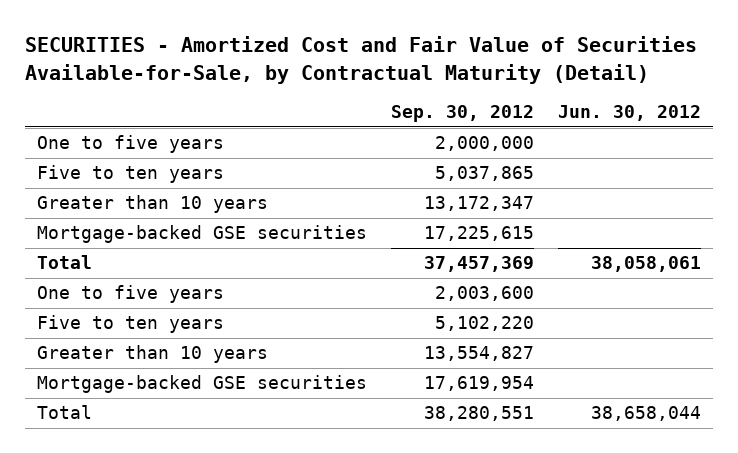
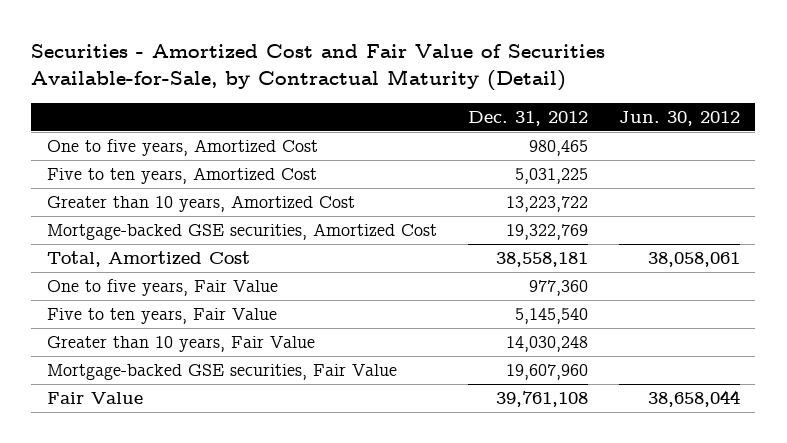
- SECURITIES - Amortized Cost and Fair Value of Securities Available-for-Sale, by Contractual Maturity (Detail)
+ Securities - Amortized Cost and Fair Value of Securities Available-for-Sale, by Contractual Maturity (Detail)
- | Sep. 30, 2012 | Jun. 30, 2012
+ | Dec. 31, 2012 | Jun. 30, 2012
- One to five years | 2,000,000 |
- Five to ten years | 5,037,865 |
- Greater than 10 years | 13,172,347 |
- Mortgage-backed GSE securities | 17,225,615 |
- Total | 37,457,369 | 38,058,061
- One to five years | 2,003,600 |
- Five to ten years | 5,102,220 |
- Greater than 10 years | 13,554,827 |
- Mortgage-backed GSE securities | 17,619,954 |
- Total | 38,280,551 | 38,658,044
+ One to five years, Amortized Cost | 980,465 |
+ Five to ten years, Amortized Cost | 5,031,225 |
+ Greater than 10 years, Amortized Cost | 13,223,722 |
+ Mortgage-backed GSE securities, Amortized Cost | 19,322,769 |
+ Total, Amortized Cost | 38,558,181 | 38,058,061
+ One to five years, Fair Value | 977,360 |
+ Five to ten years, Fair Value | 5,145,540 |
+ Greater than 10 years, Fair Value | 14,030,248 |
+ Mortgage-backed GSE securities, Fair Value | 19,607,960 |
+ Fair Value | 39,761,108 | 38,658,044

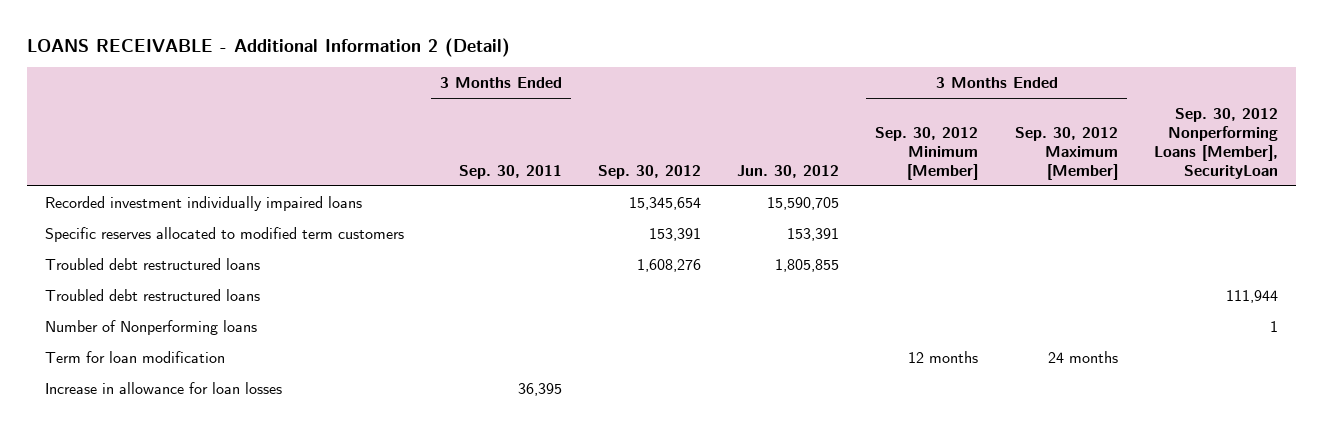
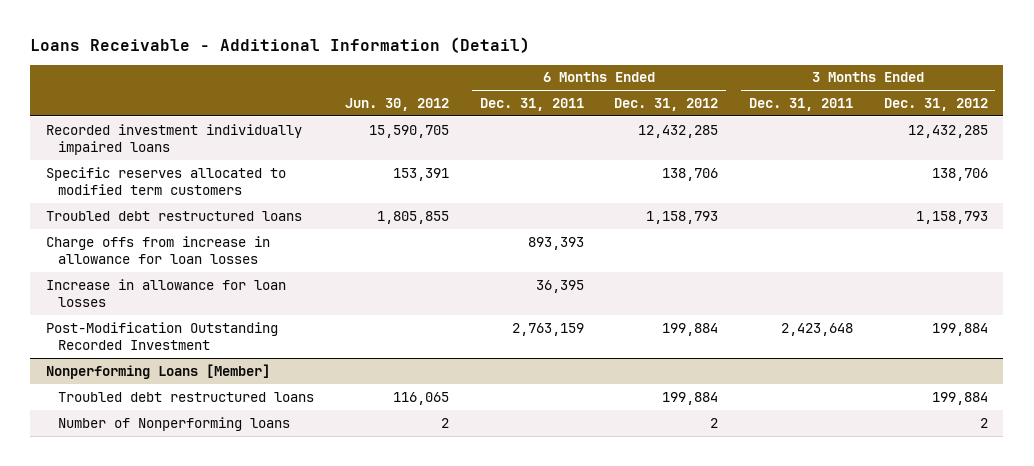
- LOANS RECEIVABLE - Additional Information 2 (Detail)
+ Loans Receivable - Additional Information (Detail)
- | 3 Months Ended Sep. 30, 2011 | Sep. 30, 2012 | Jun. 30, 2012 | 3 Months Ended Sep. 30, 2012 Minimum [Member] | 3 Months Ended Sep. 30, 2012 Maximum [Member] | Sep. 30, 2012 Nonperforming Loans [Member], SecurityLoan
+ | Jun. 30, 2012 | 6 Months Ended Dec. 31, 2011 | 6 Months Ended Dec. 31, 2012 | 3 Months Ended Dec. 31, 2011 | 3 Months Ended Dec. 31, 2012
- Troubled debt restructured loans | | | | | | 111,944
- Number of Nonperforming loans | | | | | | 1
- Term for loan modification | | | | 12 months | 24 months |
+ Charge offs from increase in allowance for loan losses | | 893,393 | | |
+ Post-Modification Outstanding Recorded Investment | | 2,763,159 | 199,884 | 2,423,648 | 199,884
+ Nonperforming Loans [Member]
+ Troubled debt restructured loans | 116,065 | | 199,884 | | 199,884
+ Number of Nonperforming loans | 2 | | 2 | | 2

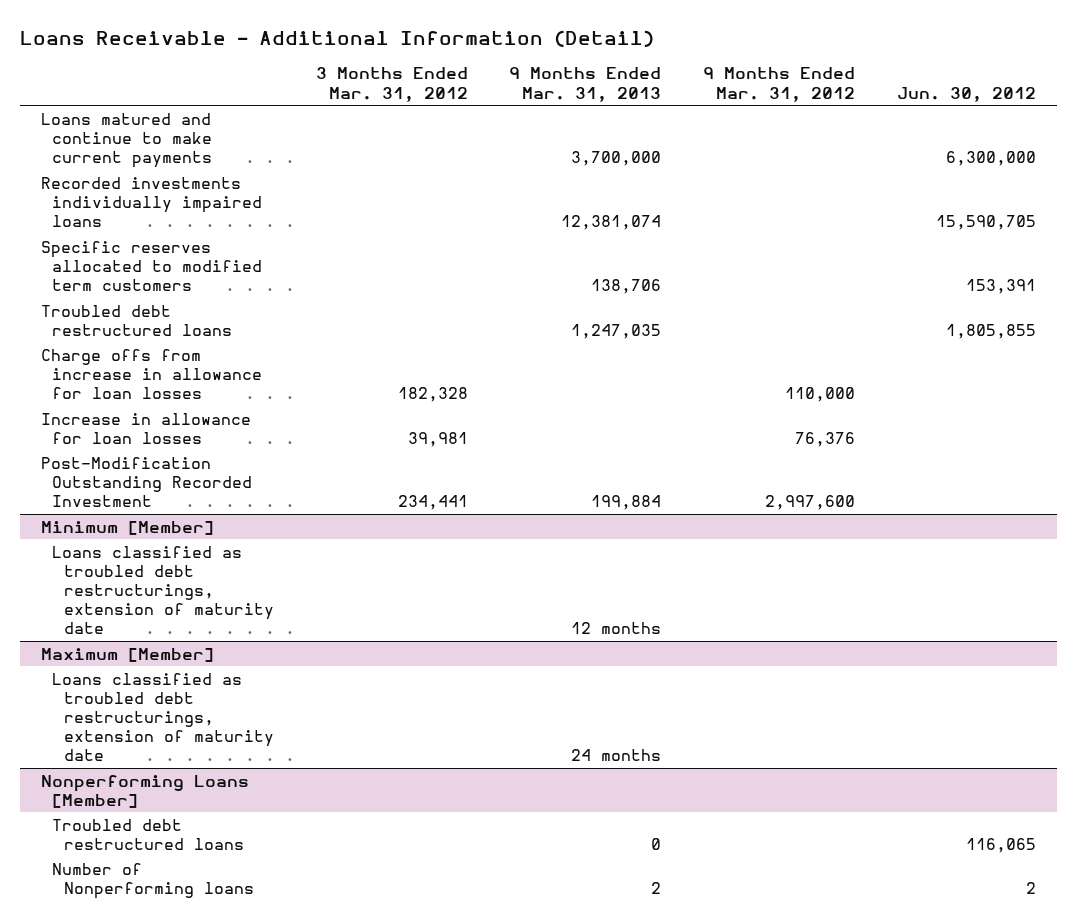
- | Jun. 30, 2012 | 6 Months Ended Dec. 31, 2011 | 6 Months Ended Dec. 31, 2012 | 3 Months Ended Dec. 31, 2011 | 3 Months Ended Dec. 31, 2012
+ | 3 Months Ended Mar. 31, 2012 | 9 Months Ended Mar. 31, 2013 | 9 Months Ended Mar. 31, 2012 | Jun. 30, 2012
- Recorded investment individually impaired loans | 15,590,705 | | 12,432,285 | | 12,432,285
+ Loans matured and continue to make current payments | | 3,700,000 | | 6,300,000
+ Recorded investments individually impaired loans | | 12,381,074 | | 15,590,705
+ Minimum [Member]
+ Loans classified as troubled debt restructurings, extension of maturity date | | 12 months | |
+ Maximum [Member]
+ Loans classified as troubled debt restructurings, extension of maturity date | | 24 months | |

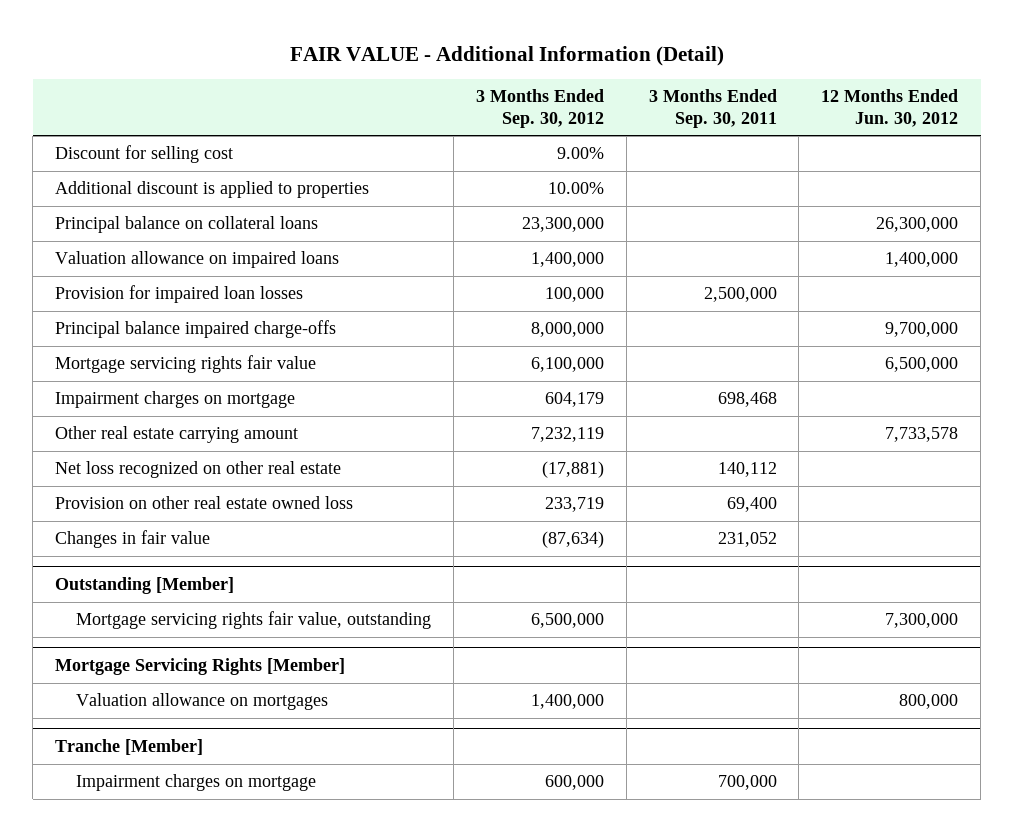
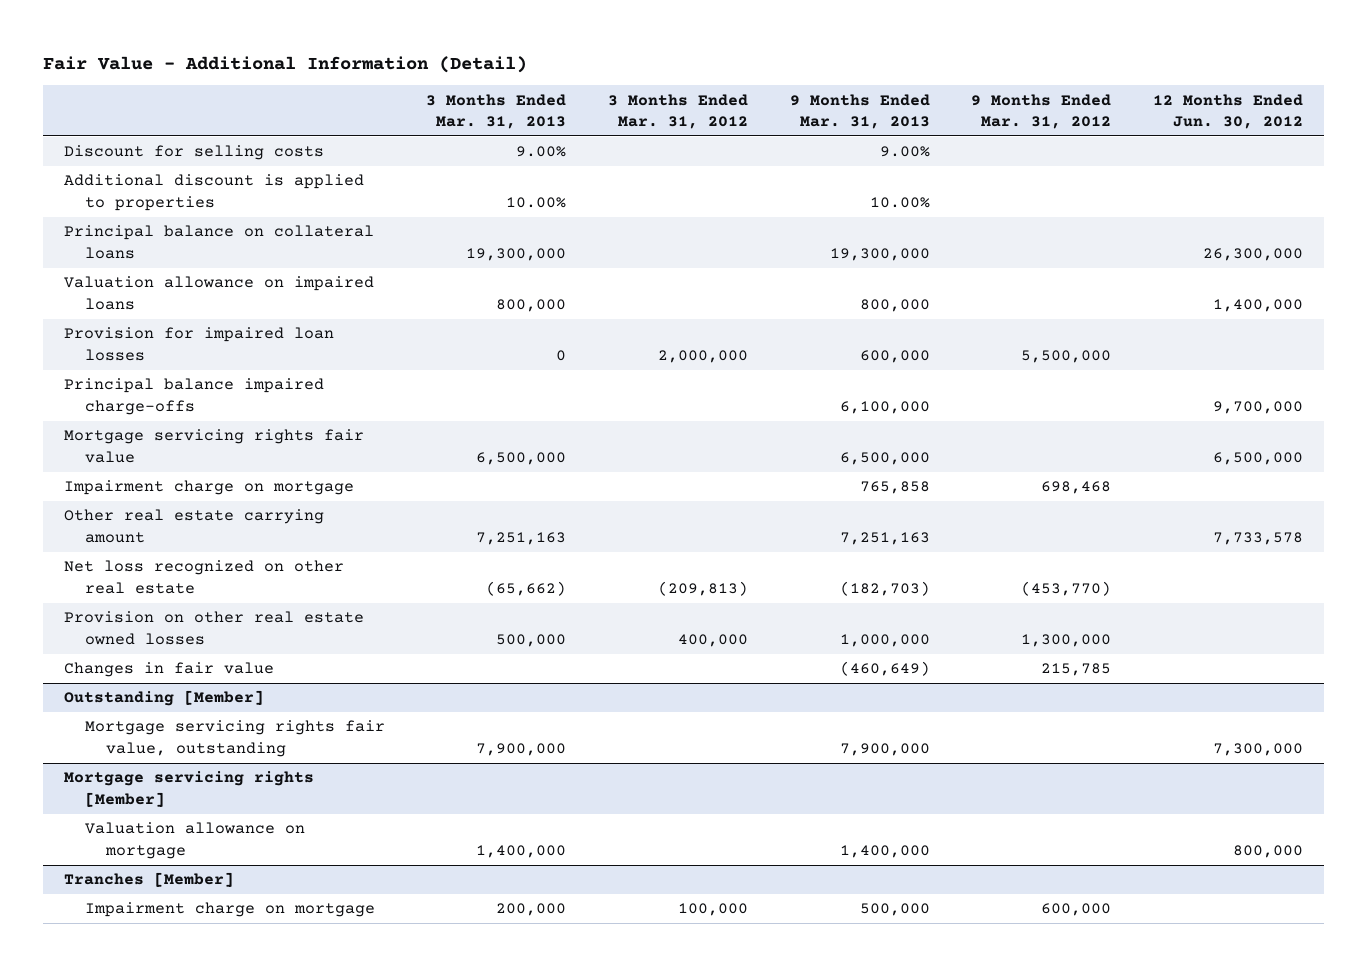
- FAIR VALUE - Additional Information (Detail)
+ Fair Value - Additional Information (Detail)
- | 3 Months Ended Sep. 30, 2012 | 3 Months Ended Sep. 30, 2011 | 12 Months Ended Jun. 30, 2012
+ | 3 Months Ended Mar. 31, 2013 | 3 Months Ended Mar. 31, 2012 | 9 Months Ended Mar. 31, 2013 | 9 Months Ended Mar. 31, 2012 | 12 Months Ended Jun. 30, 2012
- Discount for selling cost | 9.00% | |
+ Discount for selling costs | 9.00% | | 9.00% | |
- Impairment charges on mortgage | 604,179 | 698,468 |
+ Impairment charge on mortgage | | | 765,858 | 698,468 |
- Provision on other real estate owned loss | 233,719 | 69,400 |
+ Provision on other real estate owned losses | 500,000 | 400,000 | 1,000,000 | 1,300,000 |
- Mortgage Servicing Rights [Member]
- Valuation allowance on mortgages | 1,400,000 | | 800,000
- Tranche [Member]
- Impairment charges on mortgage | 600,000 | 700,000 |
+ Mortgage servicing rights [Member]
+ Valuation allowance on mortgage | 1,400,000 | | 1,400,000 | | 800,000
+ Tranches [Member]
+ Impairment charge on mortgage | 200,000 | 100,000 | 500,000 | 600,000 |

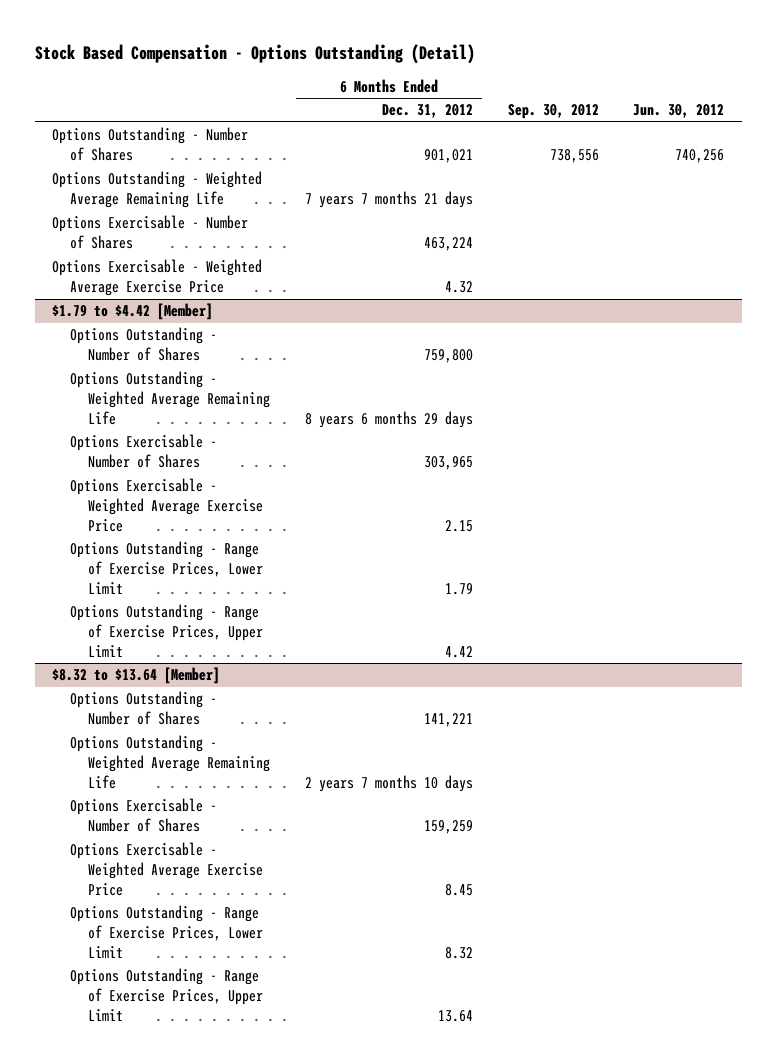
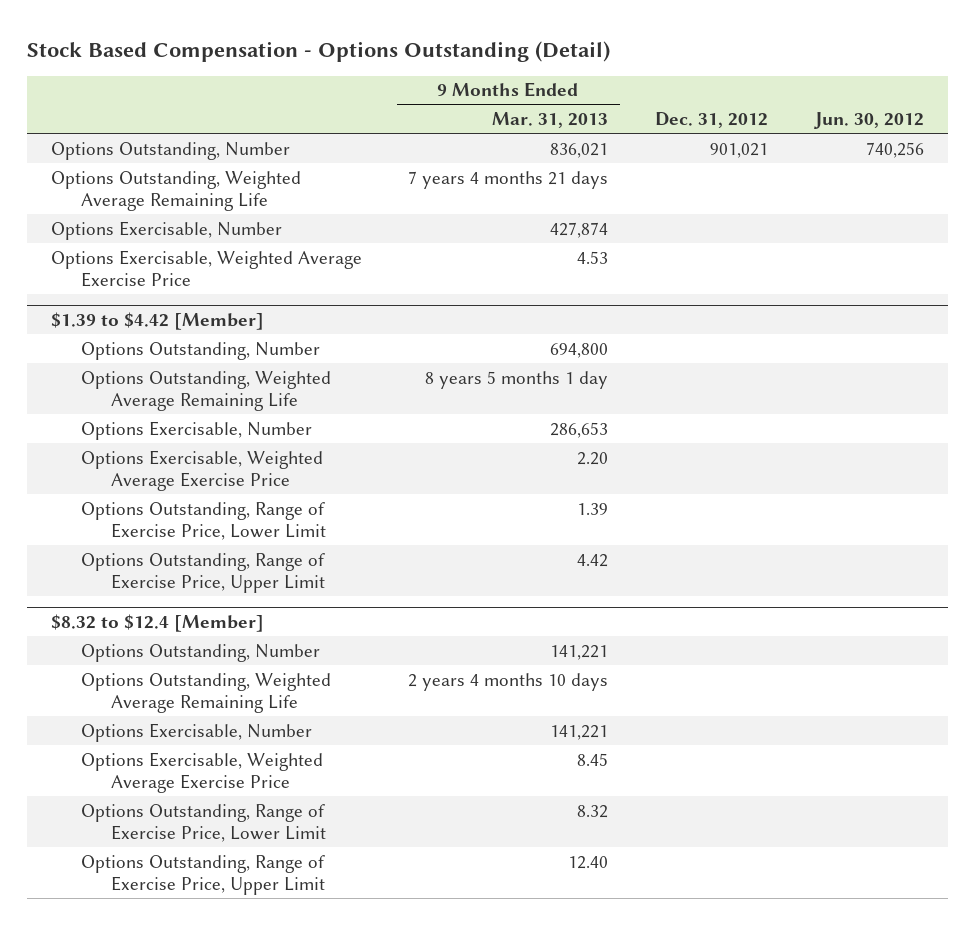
- | 6 Months Ended Dec. 31, 2012 | Sep. 30, 2012 | Jun. 30, 2012
+ | 9 Months Ended Mar. 31, 2013 | Dec. 31, 2012 | Jun. 30, 2012
- Options Outstanding - Number of Shares | 901,021 | 738,556 | 740,256
- Options Outstanding - Weighted Average Remaining Life | 7 years 7 months 21 days | |
- Options Exercisable - Number of Shares | 463,224 | |
- Options Exercisable - Weighted Average Exercise Price | 4.32 | |
- $1.79 to $4.42 [Member]
- Options Outstanding - Number of Shares | 759,800 | |
- Options Outstanding - Weighted Average Remaining Life | 8 years 6 months 29 days | |
- Options Exercisable - Number of Shares | 303,965 | |
- Options Exercisable - Weighted Average Exercise Price | 2.15 | |
- Options Outstanding - Range of Exercise Prices, Lower Limit | 1.79 | |
- Options Outstanding - Range of Exercise Prices, Upper Limit | 4.42 | |
- $8.32 to $13.64 [Member]
- Options Outstanding - Number of Shares | 141,221 | |
- Options Outstanding - Weighted Average Remaining Life | 2 years 7 months 10 days | |
- Options Exercisable - Number of Shares | 159,259 | |
- Options Exercisable - Weighted Average Exercise Price | 8.45 | |
- Options Outstanding - Range of Exercise Prices, Lower Limit | 8.32 | |
- Options Outstanding - Range of Exercise Prices, Upper Limit | 13.64 | |
+ Options Outstanding, Number | 836,021 | 901,021 | 740,256
+ Options Outstanding, Weighted Average Remaining Life | 7 years 4 months 21 days | |
+ Options Exercisable, Number | 427,874 | |
+ Options Exercisable, Weighted Average Exercise Price | 4.53 | |
+ $1.39 to $4.42 [Member]
+ Options Outstanding, Number | 694,800 | |
+ Options Outstanding, Weighted Average Remaining Life | 8 years 5 months 1 day | |
+ Options Exercisable, Number | 286,653 | |
+ Options Exercisable, Weighted Average Exercise Price | 2.20 | |
+ Options Outstanding, Range of Exercise Price, Lower Limit | 1.39 | |
+ Options Outstanding, Range of Exercise Price, Upper Limit | 4.42 | |
+ $8.32 to $12.4 [Member]
+ Options Outstanding, Number | 141,221 | |
+ Options Outstanding, Weighted Average Remaining Life | 2 years 4 months 10 days | |
+ Options Exercisable, Number | 141,221 | |
+ Options Exercisable, Weighted Average Exercise Price | 8.45 | |
+ Options Outstanding, Range of Exercise Price, Lower Limit | 8.32 | |
+ Options Outstanding, Range of Exercise Price, Upper Limit | 12.40 | |

